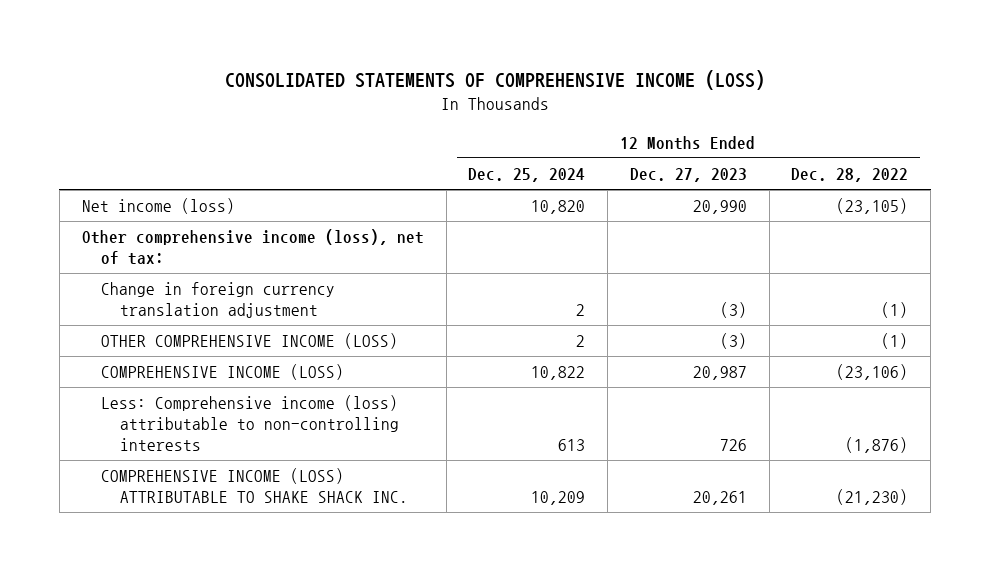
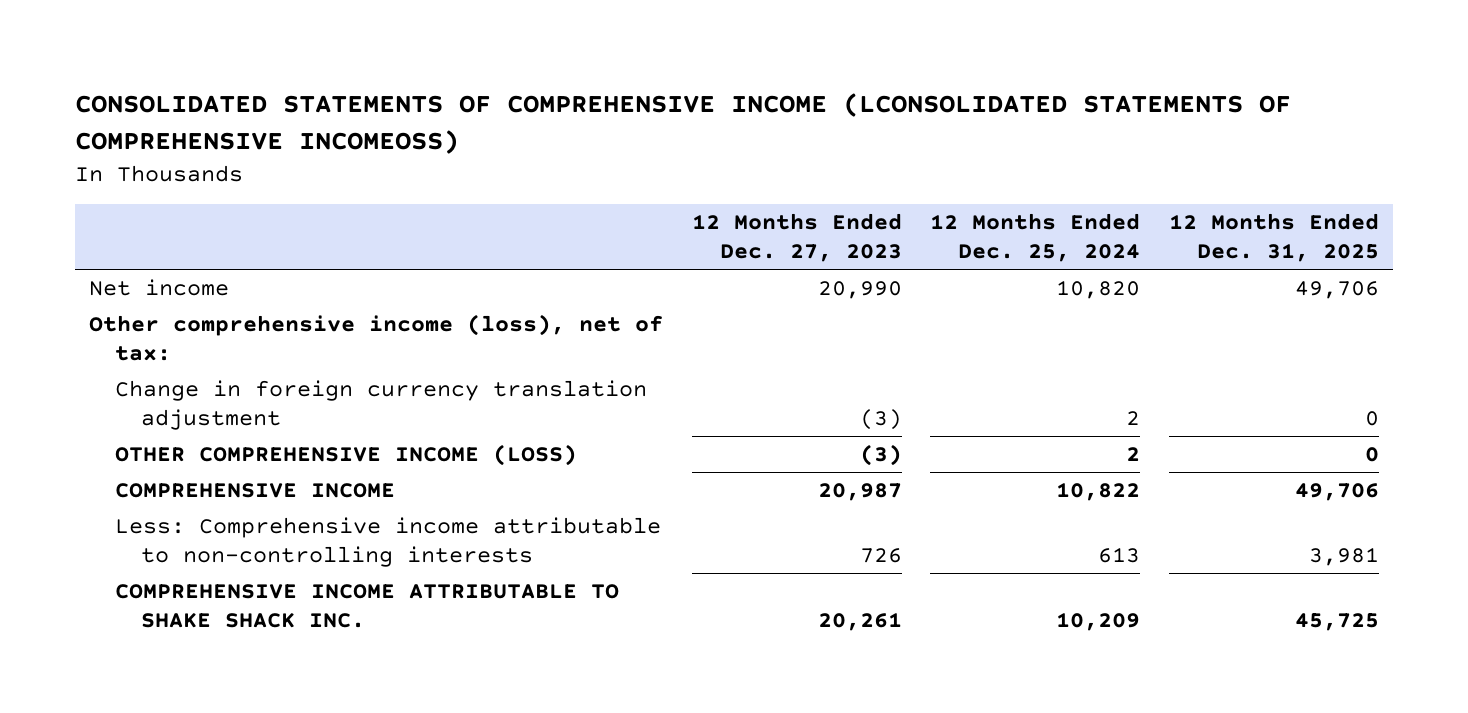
- CONSOLIDATED STATEMENTS OF COMPREHENSIVE INCOME (LOSS)
+ CONSOLIDATED STATEMENTS OF COMPREHENSIVE INCOME (LCONSOLIDATED STATEMENTS OF COMPREHENSIVE INCOMEOSS)
- | 12 Months Ended Dec. 25, 2024 | 12 Months Ended Dec. 27, 2023 | 12 Months Ended Dec. 28, 2022
+ | 12 Months Ended Dec. 27, 2023 | 12 Months Ended Dec. 25, 2024 | 12 Months Ended Dec. 31, 2025
- Net income (loss) | 10,820 | 20,990 | (23,105)
+ Net income | 20,990 | 10,820 | 49,706
- COMPREHENSIVE INCOME (LOSS) | 10,822 | 20,987 | (23,106)
- Less: Comprehensive income (loss) attributable to non-controlling interests | 613 | 726 | (1,876)
- COMPREHENSIVE INCOME (LOSS) ATTRIBUTABLE TO SHAKE SHACK INC. | 10,209 | 20,261 | (21,230)
+ COMPREHENSIVE INCOME | 20,987 | 10,822 | 49,706
+ Less: Comprehensive income attributable to non-controlling interests | 726 | 613 | 3,981
+ COMPREHENSIVE INCOME ATTRIBUTABLE TO SHAKE SHACK INC. | 20,261 | 10,209 | 45,725

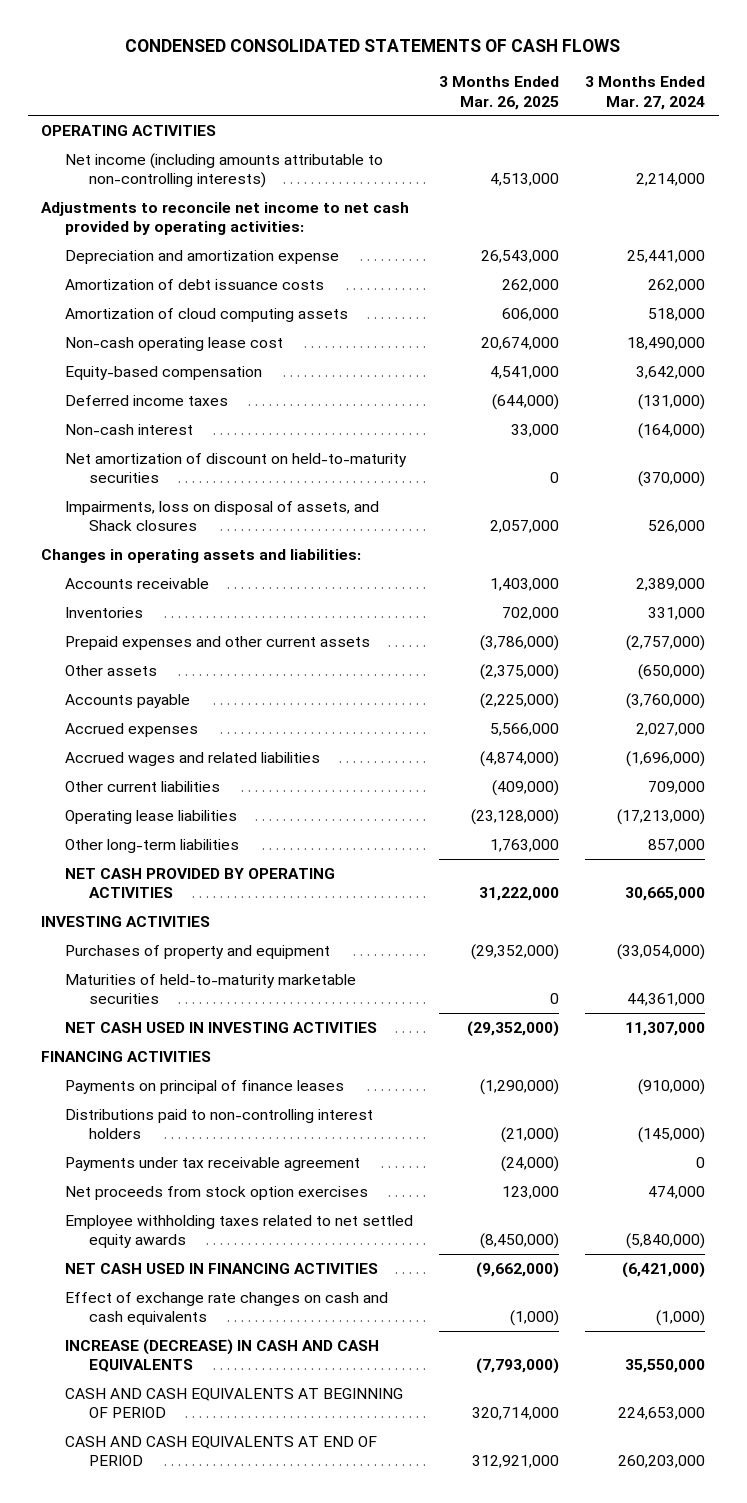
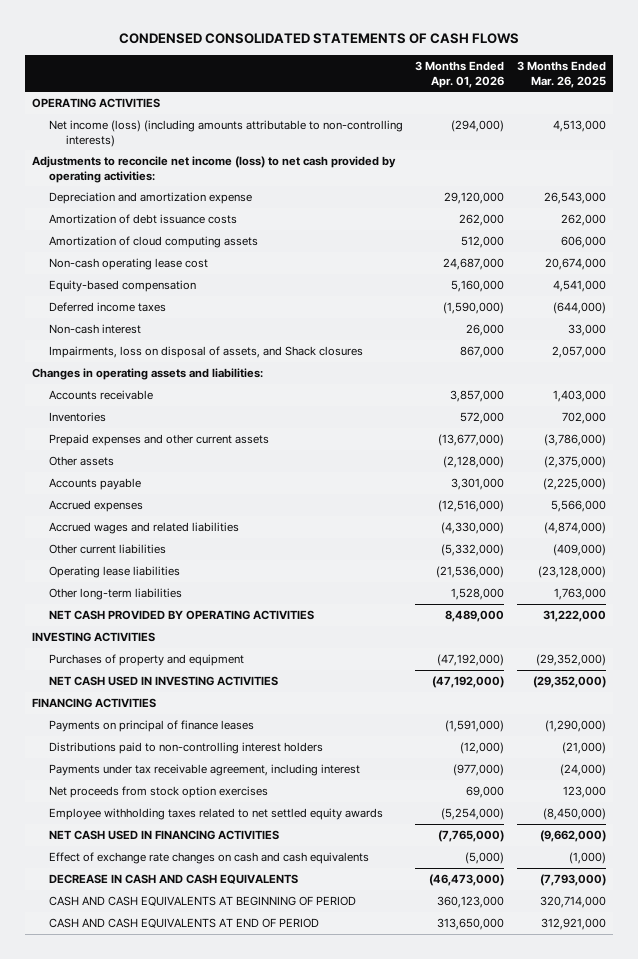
- | 3 Months Ended Mar. 26, 2025 | 3 Months Ended Mar. 27, 2024
+ | 3 Months Ended Apr. 01, 2026 | 3 Months Ended Mar. 26, 2025
- Net income (including amounts attributable to non-controlling interests) | 4,513,000 | 2,214,000
- Adjustments to reconcile net income to net cash provided by operating activities:
+ Net income (loss) (including amounts attributable to non-controlling interests) | (294,000) | 4,513,000
+ Adjustments to reconcile net income (loss) to net cash provided by operating activities:
- Net amortization of discount on held-to-maturity securities | 0 | (370,000)
- Maturities of held-to-maturity marketable securities | 0 | 44,361,000
- Payments under tax receivable agreement | (24,000) | 0
+ Payments under tax receivable agreement, including interest | (977,000) | (24,000)
- INCREASE (DECREASE) IN CASH AND CASH EQUIVALENTS | (7,793,000) | 35,550,000
+ DECREASE IN CASH AND CASH EQUIVALENTS | (46,473,000) | (7,793,000)

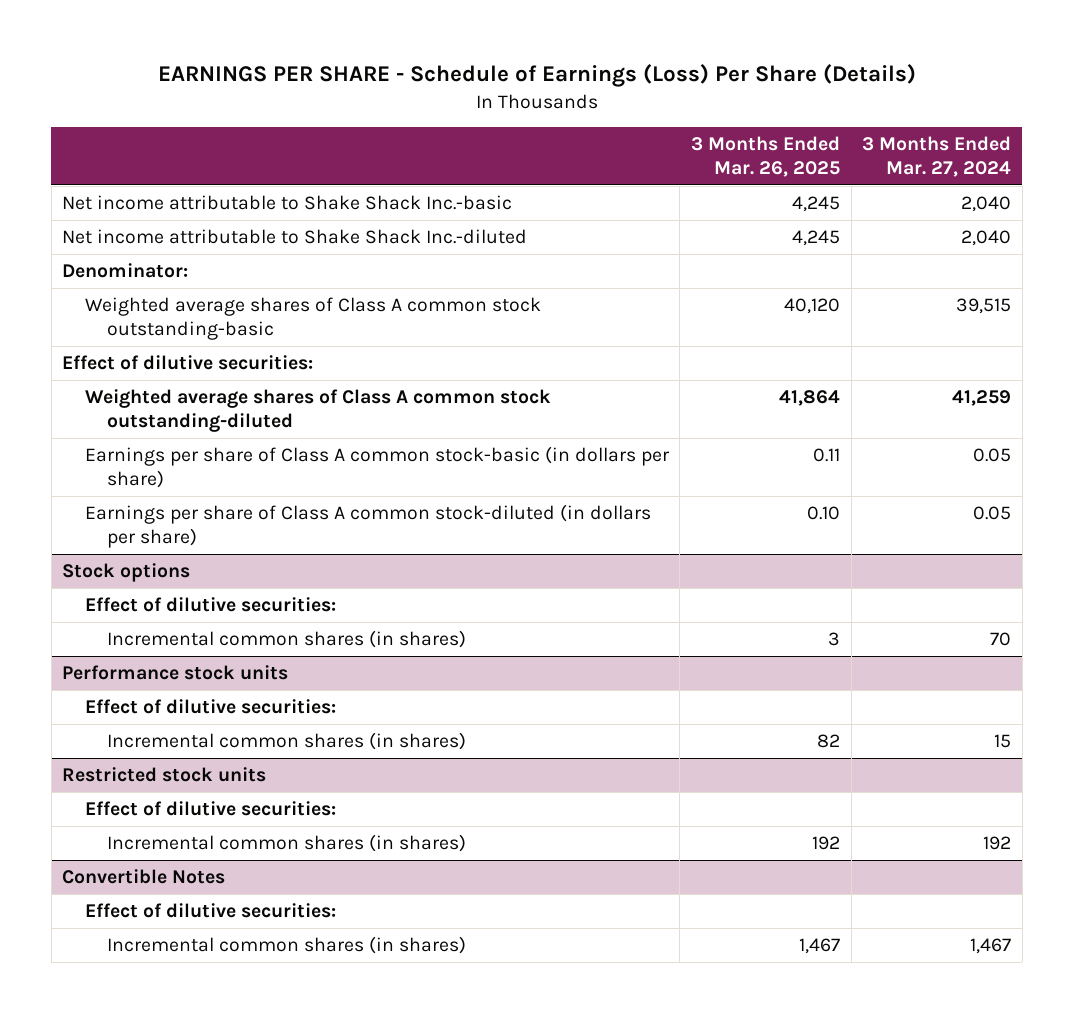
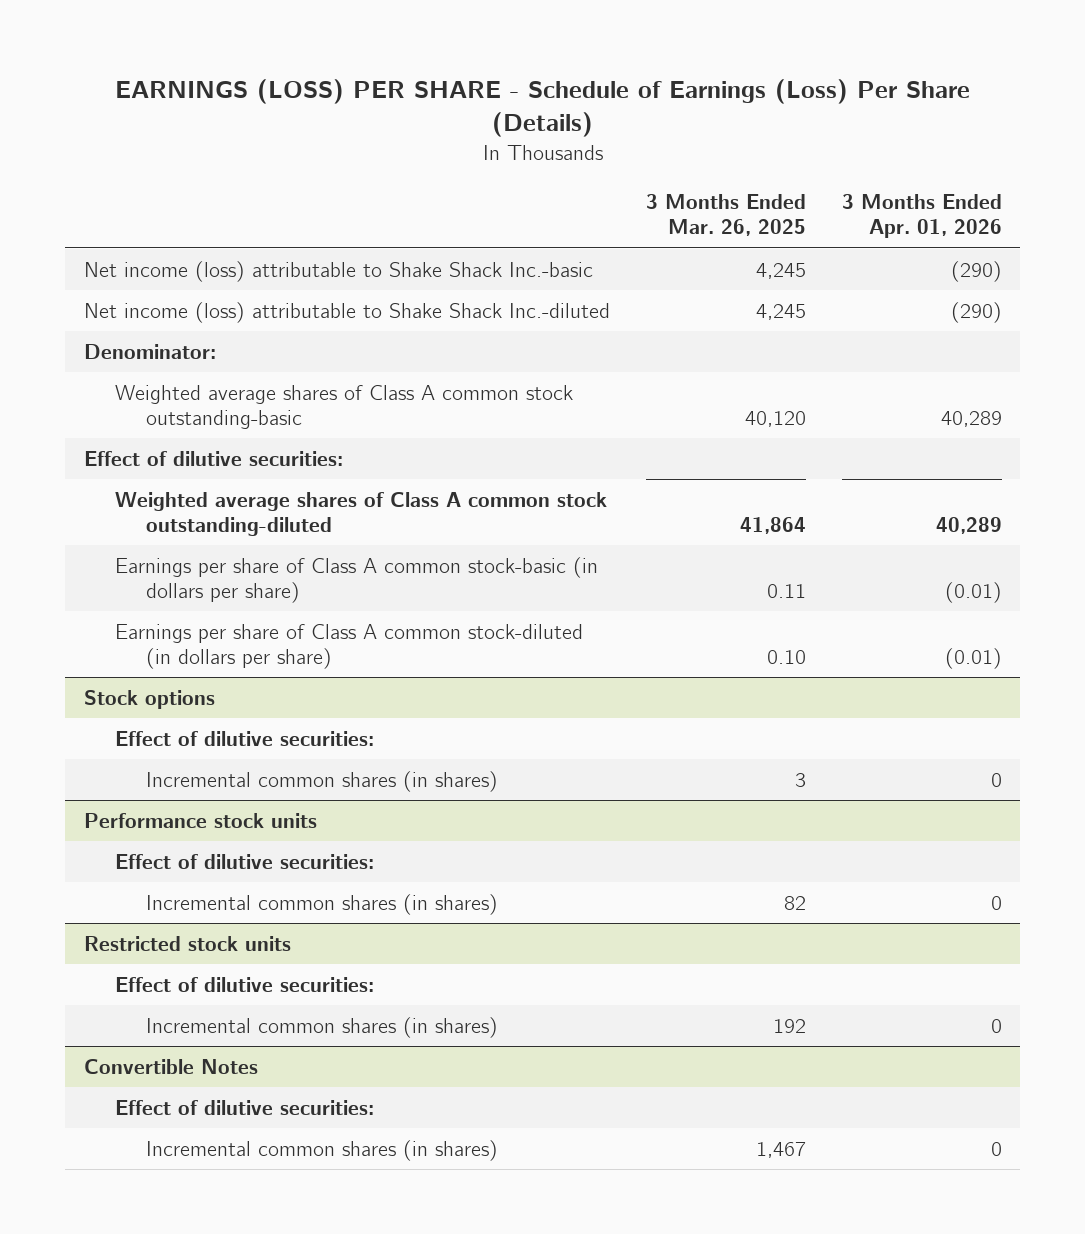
- EARNINGS PER SHARE - Schedule of Earnings (Loss) Per Share (Details)
+ EARNINGS (LOSS) PER SHARE - Schedule of Earnings (Loss) Per Share (Details)
- | 3 Months Ended Mar. 26, 2025 | 3 Months Ended Mar. 27, 2024
+ | 3 Months Ended Mar. 26, 2025 | 3 Months Ended Apr. 01, 2026
- Net income attributable to Shake Shack Inc.-basic | 4,245 | 2,040
- Net income attributable to Shake Shack Inc.-diluted | 4,245 | 2,040
+ Net income (loss) attributable to Shake Shack Inc.-basic | 4,245 | (290)
+ Net income (loss) attributable to Shake Shack Inc.-diluted | 4,245 | (290)

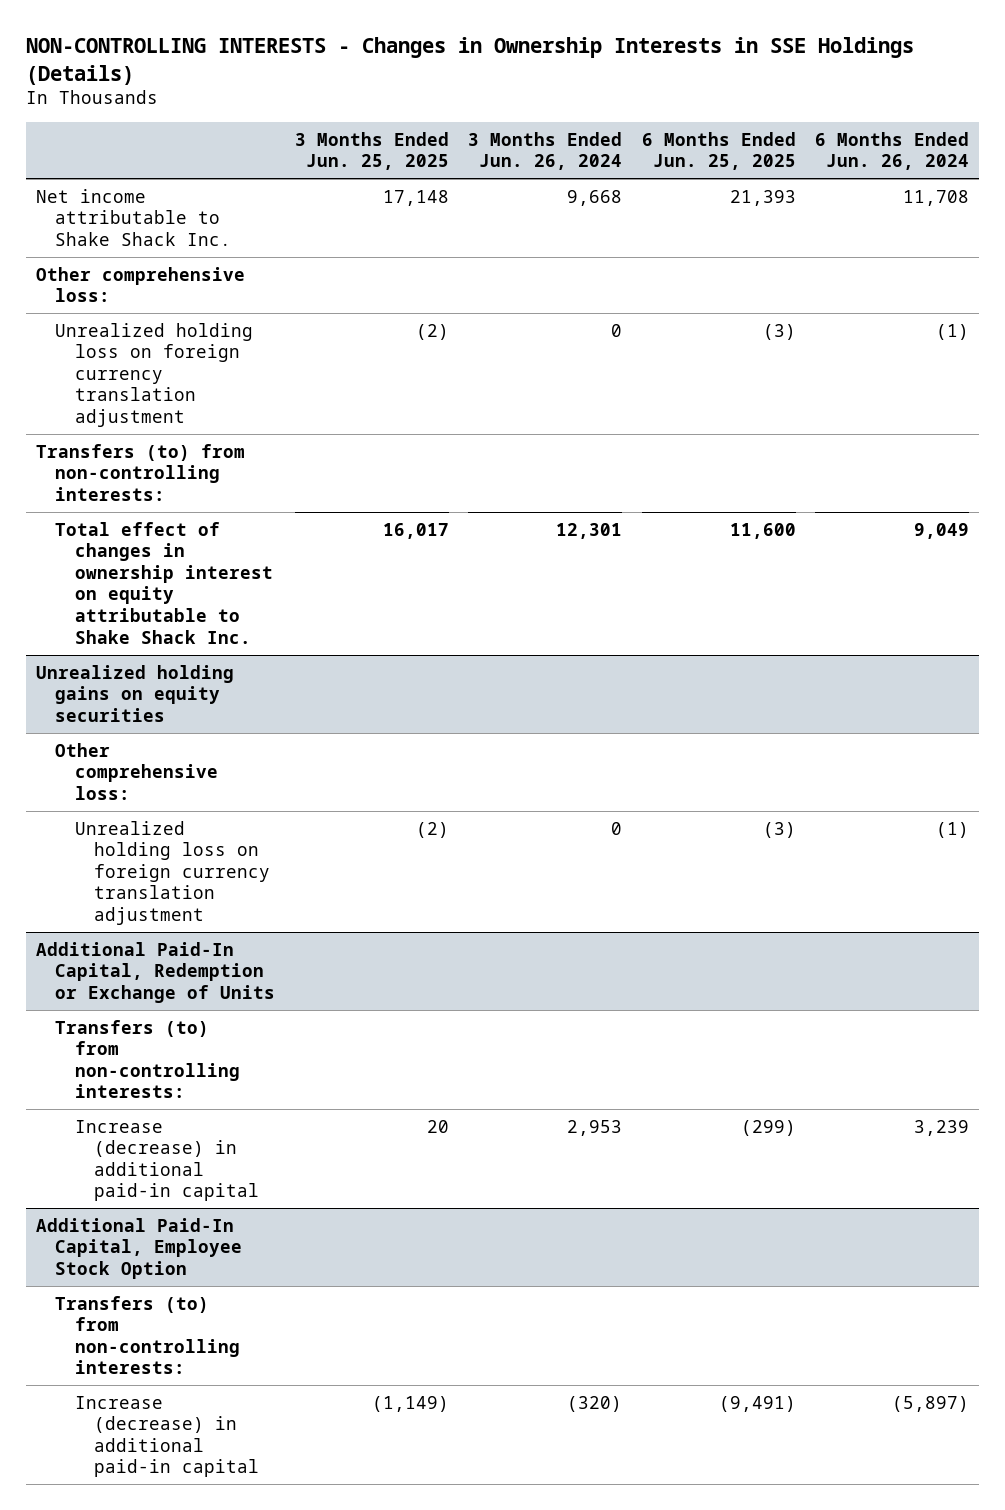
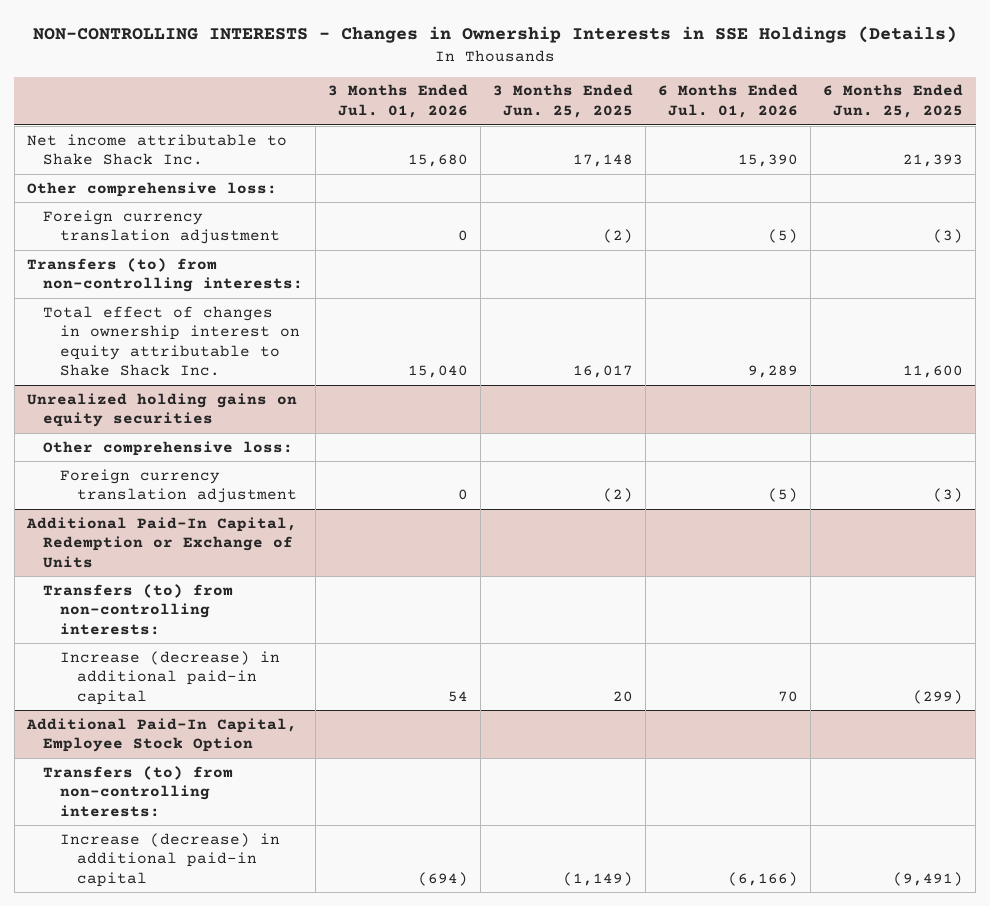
- | 3 Months Ended Jun. 25, 2025 | 3 Months Ended Jun. 26, 2024 | 6 Months Ended Jun. 25, 2025 | 6 Months Ended Jun. 26, 2024
+ | 3 Months Ended Jul. 01, 2026 | 3 Months Ended Jun. 25, 2025 | 6 Months Ended Jul. 01, 2026 | 6 Months Ended Jun. 25, 2025
- Unrealized holding loss on foreign currency translation adjustment | (2) | 0 | (3) | (1)
+ Foreign currency translation adjustment | 0 | (2) | (5) | (3)
@ Unrealized holding gains on equity securities
- Unrealized holding loss on foreign currency translation adjustment | (2) | 0 | (3) | (1)
+ Foreign currency translation adjustment | 0 | (2) | (5) | (3)

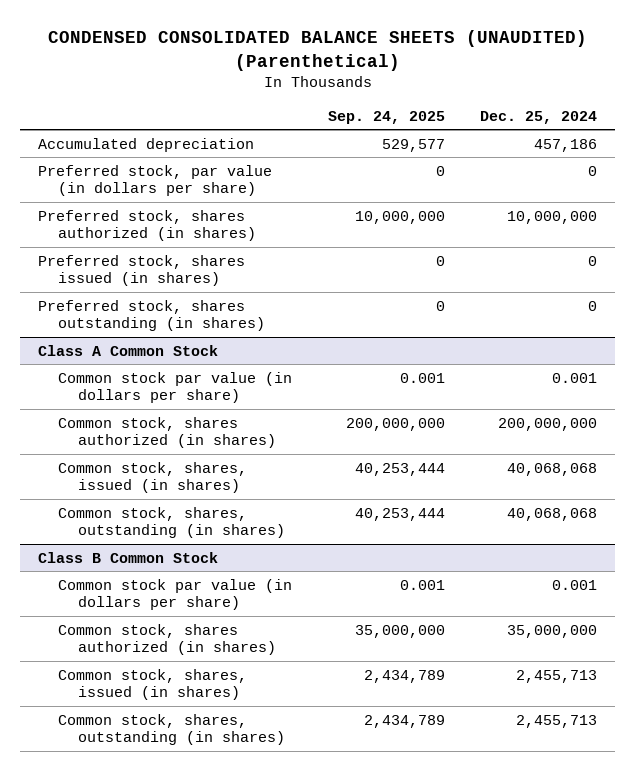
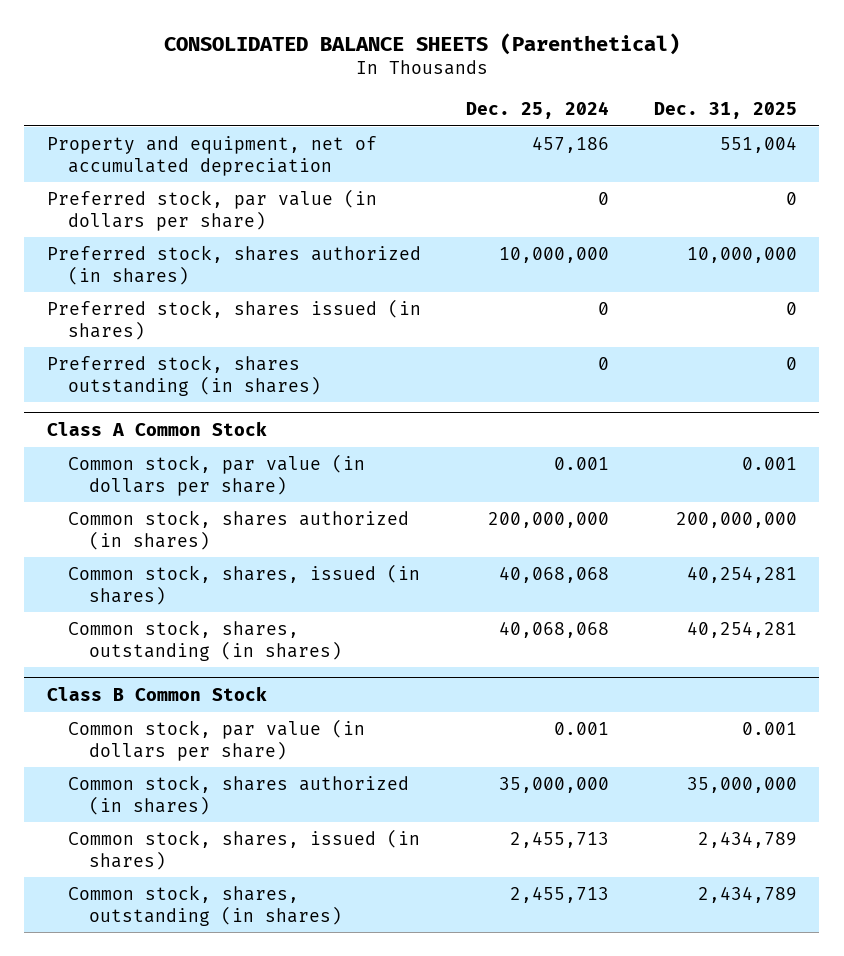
- CONDENSED CONSOLIDATED BALANCE SHEETS (UNAUDITED) (Parenthetical)
+ CONSOLIDATED BALANCE SHEETS (Parenthetical)
- | Sep. 24, 2025 | Dec. 25, 2024
+ | Dec. 25, 2024 | Dec. 31, 2025
- Accumulated depreciation | 529,577 | 457,186
+ Property and equipment, net of accumulated depreciation | 457,186 | 551,004
@ Class A Common Stock
- Common stock par value (in dollars per share) | 0.001 | 0.001
+ Common stock, par value (in dollars per share) | 0.001 | 0.001
@ Class B Common Stock
- Common stock par value (in dollars per share) | 0.001 | 0.001
+ Common stock, par value (in dollars per share) | 0.001 | 0.001

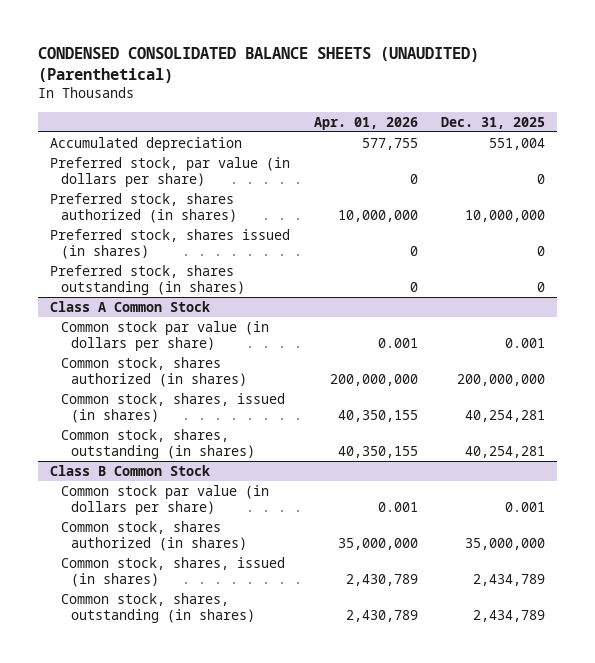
- CONSOLIDATED BALANCE SHEETS (Parenthetical)
+ CONDENSED CONSOLIDATED BALANCE SHEETS (UNAUDITED) (Parenthetical)
- | Dec. 25, 2024 | Dec. 31, 2025
+ | Apr. 01, 2026 | Dec. 31, 2025
- Property and equipment, net of accumulated depreciation | 457,186 | 551,004
+ Accumulated depreciation | 577,755 | 551,004
@ Class A Common Stock
- Common stock, par value (in dollars per share) | 0.001 | 0.001
+ Common stock par value (in dollars per share) | 0.001 | 0.001
@ Class B Common Stock
- Common stock, par value (in dollars per share) | 0.001 | 0.001
+ Common stock par value (in dollars per share) | 0.001 | 0.001

